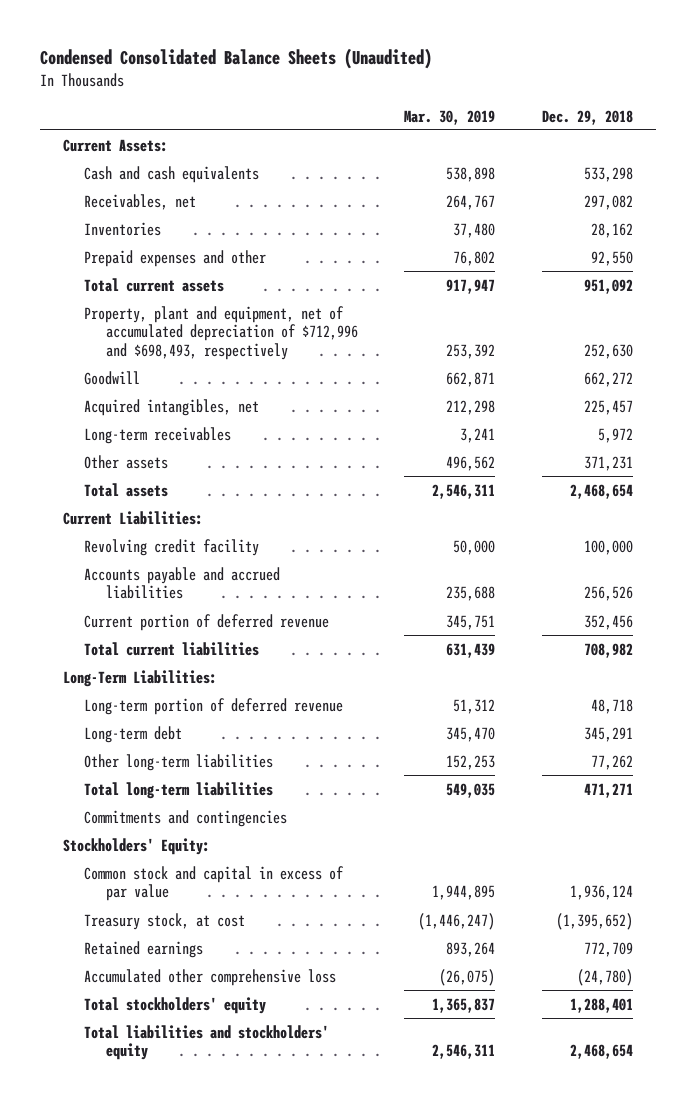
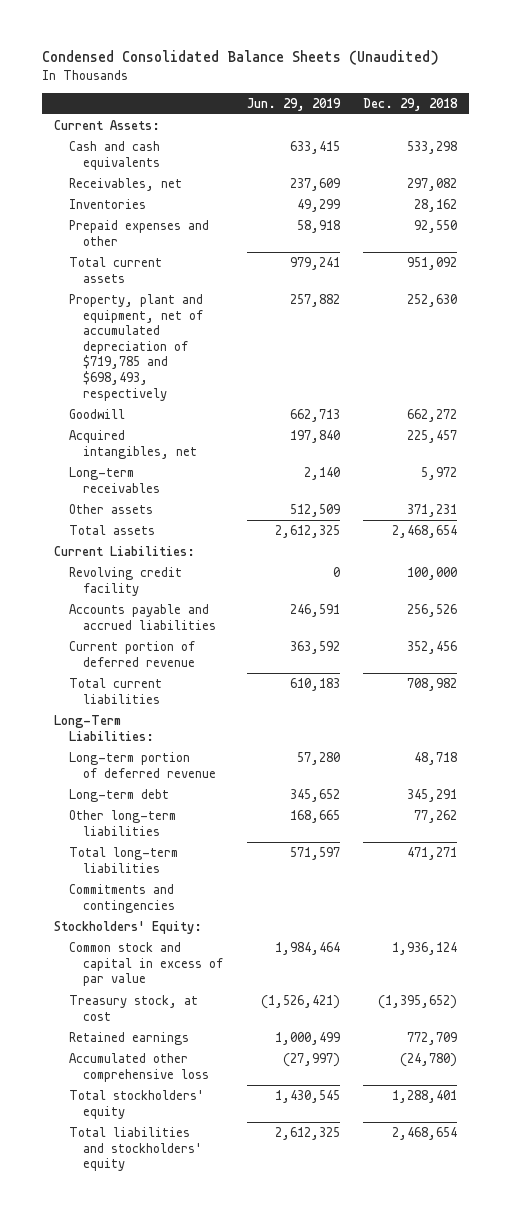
- | Mar. 30, 2019 | Dec. 29, 2018
+ | Jun. 29, 2019 | Dec. 29, 2018
- Property, plant and equipment, net of accumulated depreciation of $712,996 and $698,493, respectively | 253,392 | 252,630
+ Property, plant and equipment, net of accumulated depreciation of $719,785 and $698,493, respectively | 257,882 | 252,630

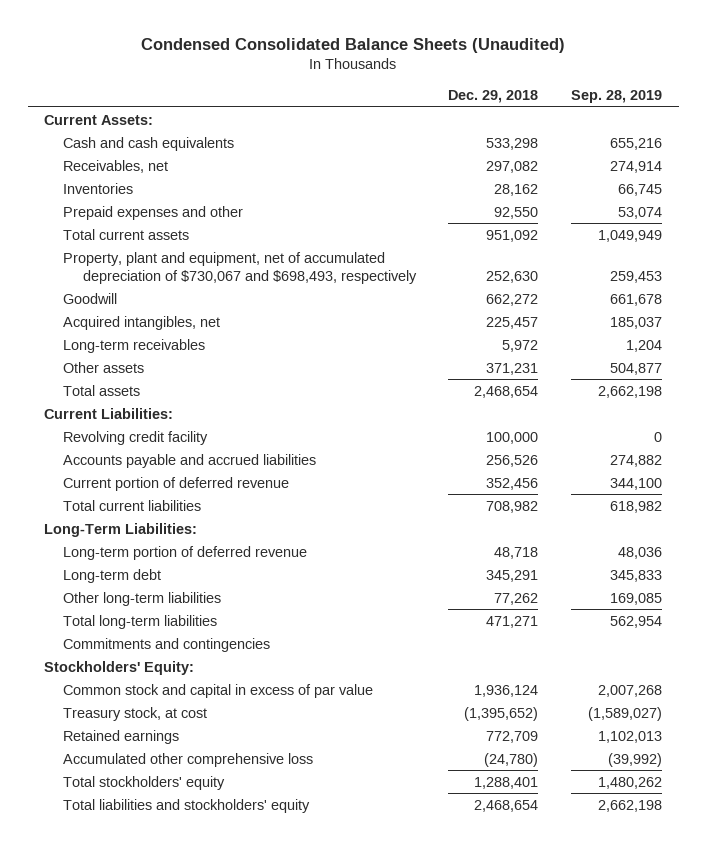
- | Jun. 29, 2019 | Dec. 29, 2018
+ | Dec. 29, 2018 | Sep. 28, 2019
- Property, plant and equipment, net of accumulated depreciation of $719,785 and $698,493, respectively | 257,882 | 252,630
+ Property, plant and equipment, net of accumulated depreciation of $730,067 and $698,493, respectively | 252,630 | 259,453

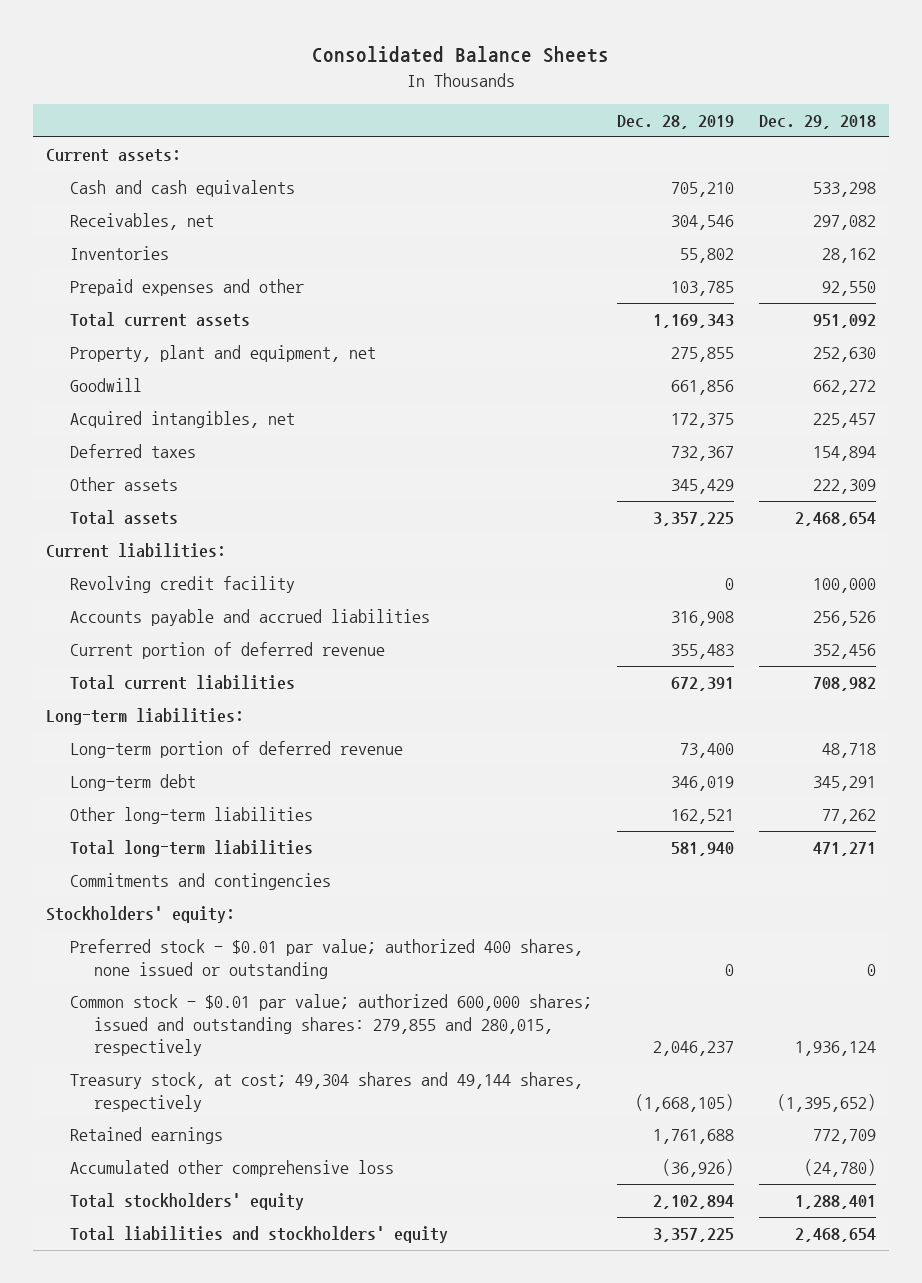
- Condensed Consolidated Balance Sheets (Unaudited)
+ Consolidated Balance Sheets
- | Dec. 29, 2018 | Sep. 28, 2019
+ | Dec. 28, 2019 | Dec. 29, 2018
- Current Assets:
+ Current assets:
- Property, plant and equipment, net of accumulated depreciation of $730,067 and $698,493, respectively | 252,630 | 259,453
+ Property, plant and equipment, net | 275,855 | 252,630
- Long-term receivables | 5,972 | 1,204
- Other assets | 371,231 | 504,877
+ Deferred taxes | 732,367 | 154,894
+ Other assets | 345,429 | 222,309
- Current Liabilities:
+ Current liabilities:
- Long-Term Liabilities:
+ Long-term liabilities:
- Stockholders' Equity:
- Common stock and capital in excess of par value | 1,936,124 | 2,007,268
- Treasury stock, at cost | (1,395,652) | (1,589,027)
+ Stockholders' equity:
+ Preferred stock - $0.01 par value; authorized 400 shares, none issued or outstanding | 0 | 0
+ Common stock - $0.01 par value; authorized 600,000 shares; issued and outstanding shares: 279,855 and 280,015, respectively | 2,046,237 | 1,936,124
+ Treasury stock, at cost; 49,304 shares and 49,144 shares, respectively | (1,668,105) | (1,395,652)

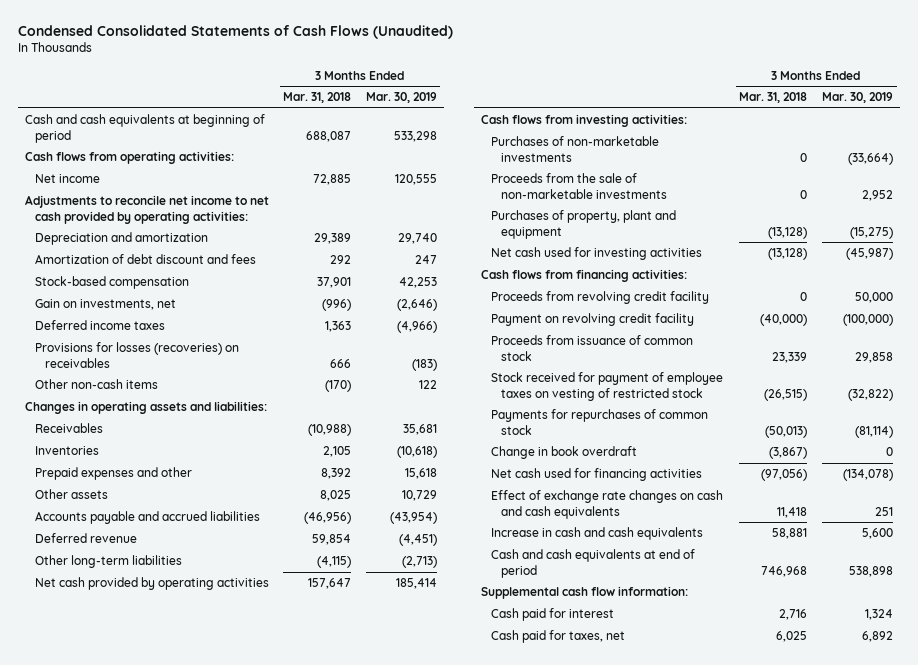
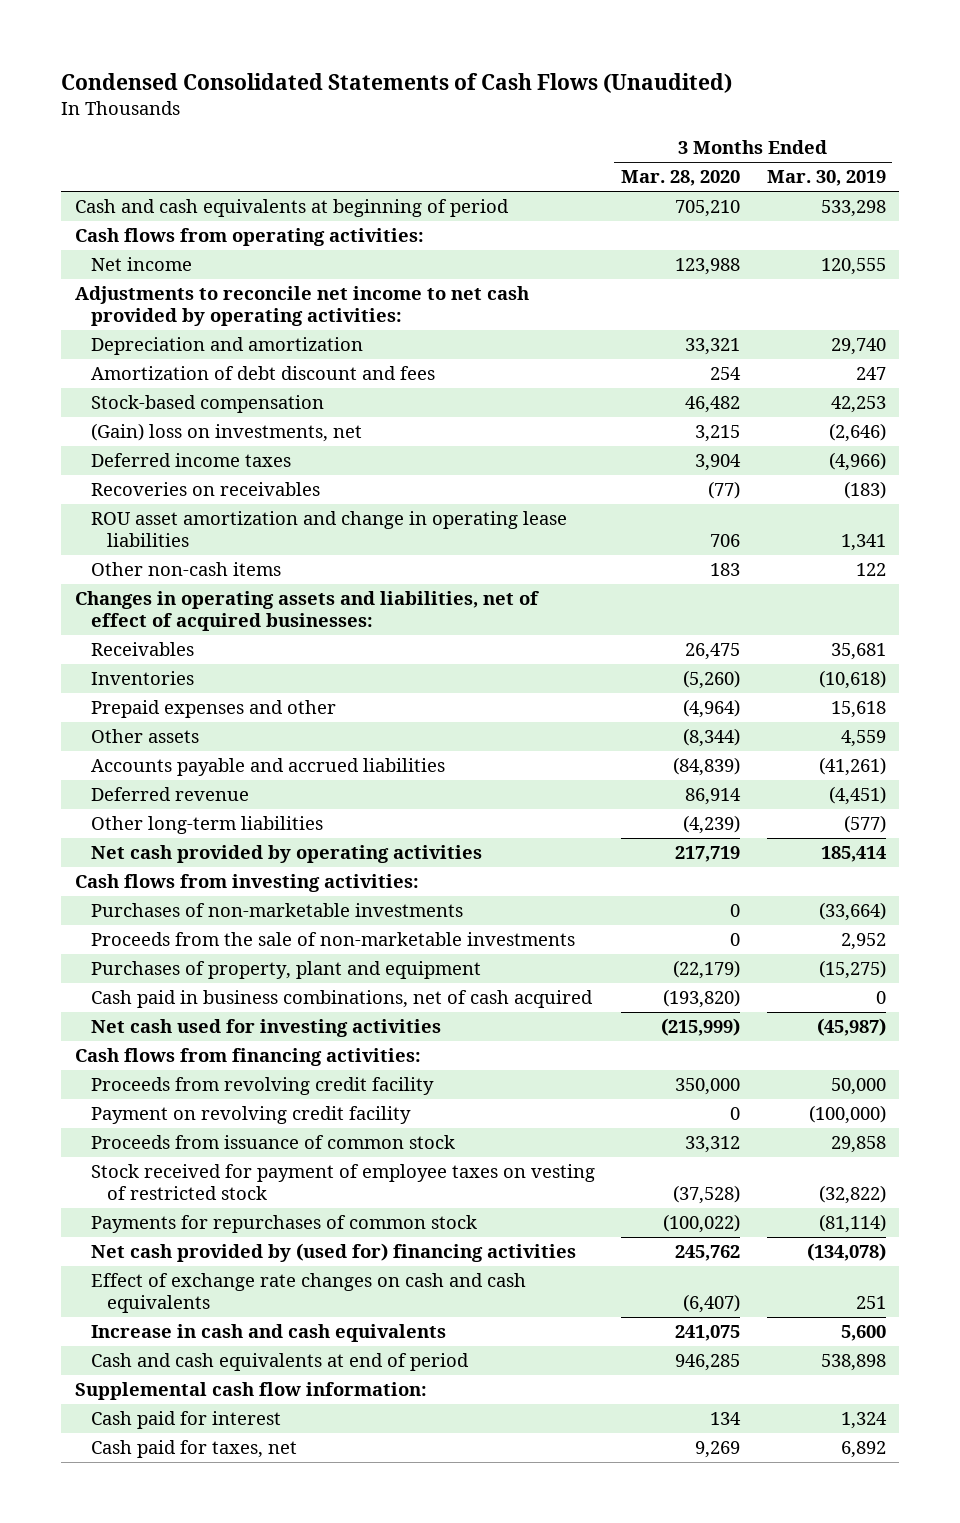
- | 3 Months Ended Mar. 31, 2018 | 3 Months Ended Mar. 30, 2019
+ | 3 Months Ended Mar. 28, 2020 | 3 Months Ended Mar. 30, 2019
- Gain on investments, net | (996) | (2,646)
+ (Gain) loss on investments, net | 3,215 | (2,646)
- Provisions for losses (recoveries) on receivables | 666 | (183)
+ Recoveries on receivables | (77) | (183)
+ ROU asset amortization and change in operating lease liabilities | 706 | 1,341
- Changes in operating assets and liabilities:
+ Changes in operating assets and liabilities, net of effect of acquired businesses:
- Other assets | 8,025 | 10,729
- Accounts payable and accrued liabilities | (46,956) | (43,954)
+ Other assets | (8,344) | 4,559
+ Accounts payable and accrued liabilities | (84,839) | (41,261)
- Other long-term liabilities | (4,115) | (2,713)
+ Other long-term liabilities | (4,239) | (577)
+ Cash paid in business combinations, net of cash acquired | (193,820) | 0
- Change in book overdraft | (3,867) | 0
- Net cash used for financing activities | (97,056) | (134,078)
+ Net cash provided by (used for) financing activities | 245,762 | (134,078)

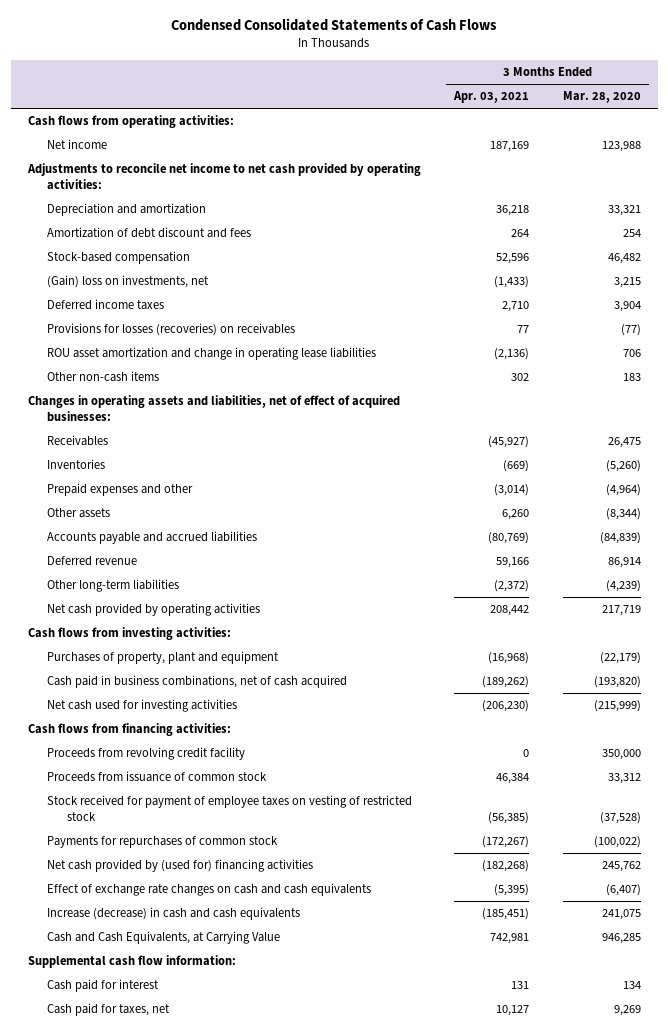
- Condensed Consolidated Statements of Cash Flows (Unaudited)
+ Condensed Consolidated Statements of Cash Flows
- | 3 Months Ended Mar. 28, 2020 | 3 Months Ended Mar. 30, 2019
+ | 3 Months Ended Apr. 03, 2021 | 3 Months Ended Mar. 28, 2020
- Cash and cash equivalents at beginning of period | 705,210 | 533,298
- Recoveries on receivables | (77) | (183)
+ Provisions for losses (recoveries) on receivables | 77 | (77)
- Purchases of non-marketable investments | 0 | (33,664)
- Proceeds from the sale of non-marketable investments | 0 | 2,952
- Payment on revolving credit facility | 0 | (100,000)
- Increase in cash and cash equivalents | 241,075 | 5,600
- Cash and cash equivalents at end of period | 946,285 | 538,898
+ Increase (decrease) in cash and cash equivalents | (185,451) | 241,075
+ Cash and Cash Equivalents, at Carrying Value | 742,981 | 946,285

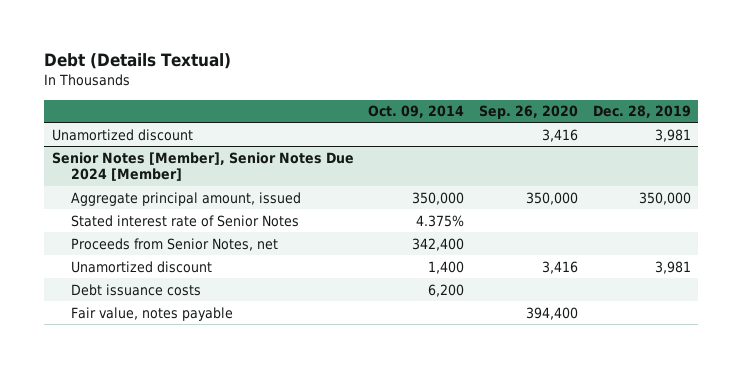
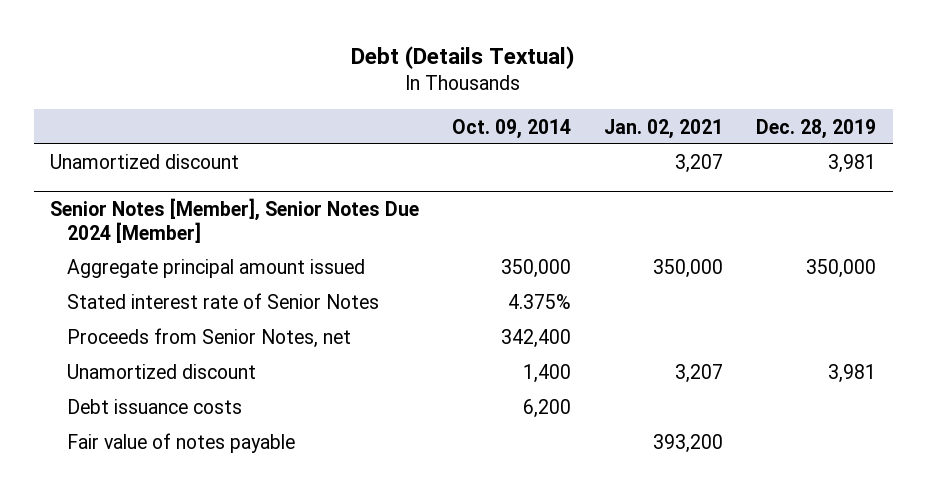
- | Oct. 09, 2014 | Sep. 26, 2020 | Dec. 28, 2019
+ | Oct. 09, 2014 | Jan. 02, 2021 | Dec. 28, 2019
@ Senior Notes [Member], Senior Notes Due 2024 [Member]
- Aggregate principal amount, issued | 350,000 | 350,000 | 350,000
+ Aggregate principal amount issued | 350,000 | 350,000 | 350,000
- Fair value, notes payable | | 394,400 |
+ Fair value of notes payable | | 393,200 |

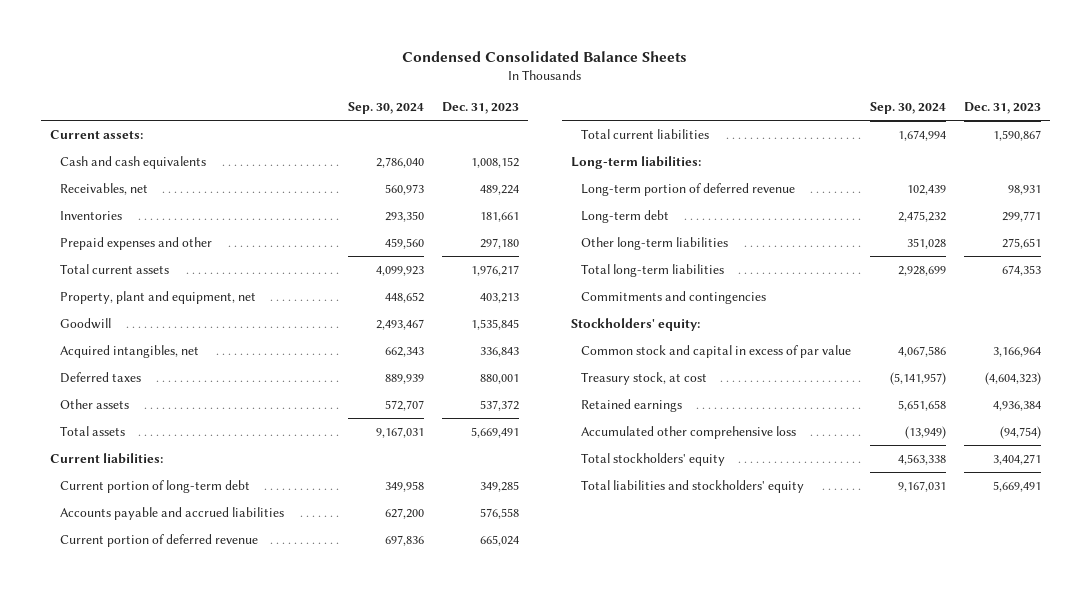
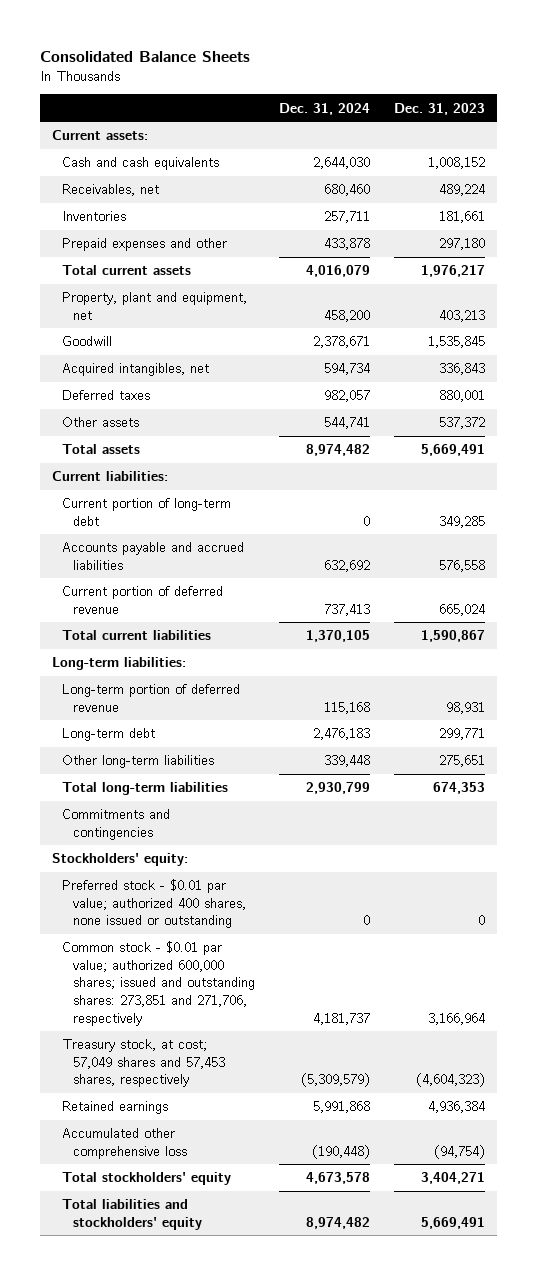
- Condensed Consolidated Balance Sheets
+ Consolidated Balance Sheets
- | Sep. 30, 2024 | Dec. 31, 2023
+ | Dec. 31, 2024 | Dec. 31, 2023
- Common stock and capital in excess of par value | 4,067,586 | 3,166,964
- Treasury stock, at cost | (5,141,957) | (4,604,323)
+ Preferred stock - $0.01 par value; authorized 400 shares, none issued or outstanding | 0 | 0
+ Common stock - $0.01 par value; authorized 600,000 shares; issued and outstanding shares: 273,851 and 271,706, respectively | 4,181,737 | 3,166,964
+ Treasury stock, at cost; 57,049 shares and 57,453 shares, respectively | (5,309,579) | (4,604,323)

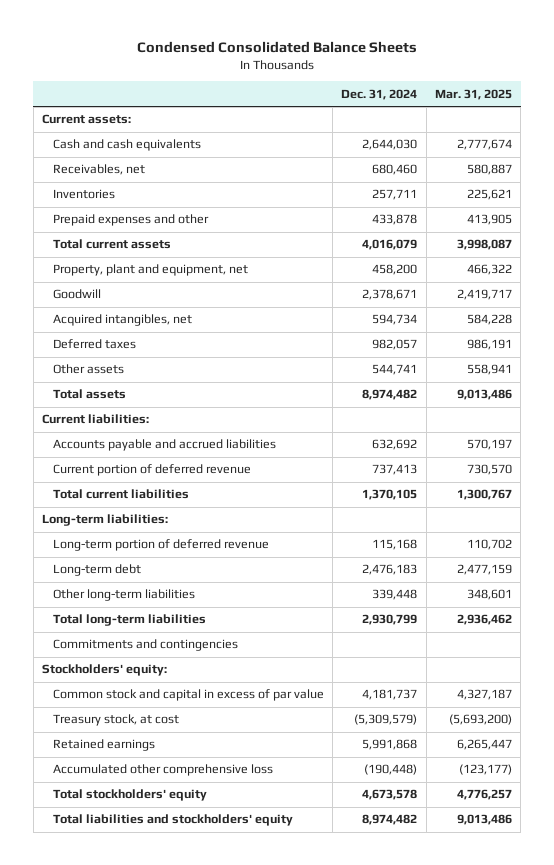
- Consolidated Balance Sheets
+ Condensed Consolidated Balance Sheets
- | Dec. 31, 2024 | Dec. 31, 2023
+ | Dec. 31, 2024 | Mar. 31, 2025
- Current portion of long-term debt | 0 | 349,285
- Preferred stock - $0.01 par value; authorized 400 shares, none issued or outstanding | 0 | 0
- Common stock - $0.01 par value; authorized 600,000 shares; issued and outstanding shares: 273,851 and 271,706, respectively | 4,181,737 | 3,166,964
- Treasury stock, at cost; 57,049 shares and 57,453 shares, respectively | (5,309,579) | (4,604,323)
+ Common stock and capital in excess of par value | 4,181,737 | 4,327,187
+ Treasury stock, at cost | (5,309,579) | (5,693,200)

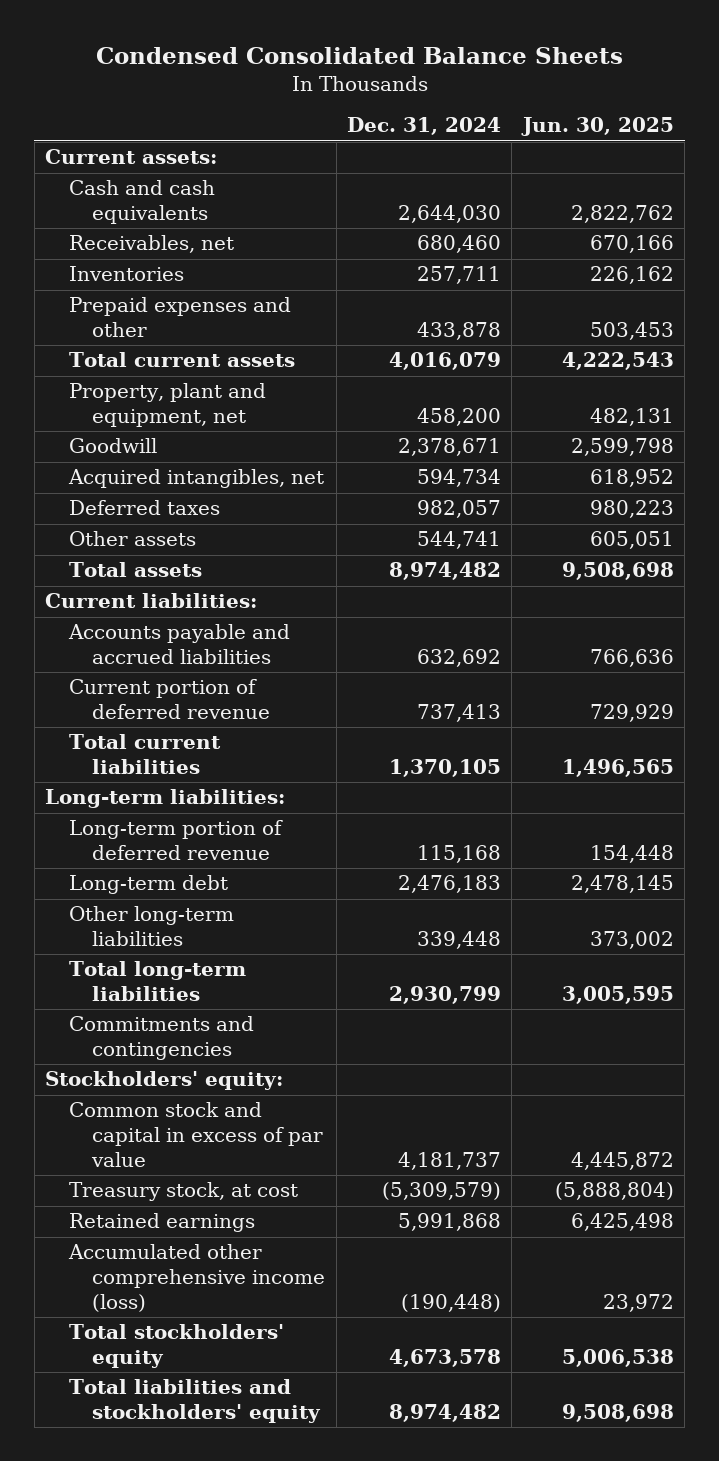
- | Dec. 31, 2024 | Mar. 31, 2025
+ | Dec. 31, 2024 | Jun. 30, 2025
- Accumulated other comprehensive loss | (190,448) | (123,177)
+ Accumulated other comprehensive income (loss) | (190,448) | 23,972

